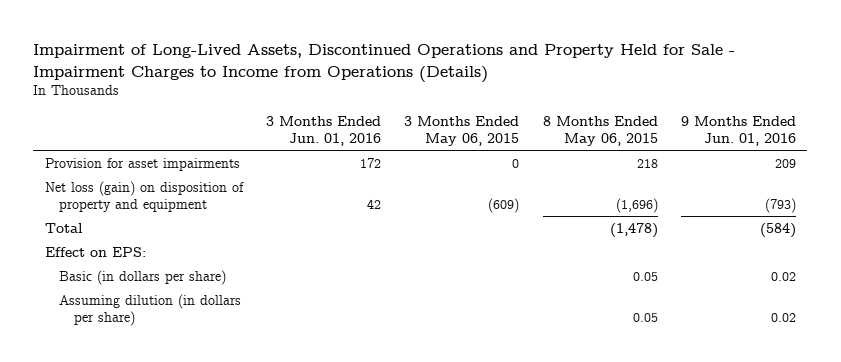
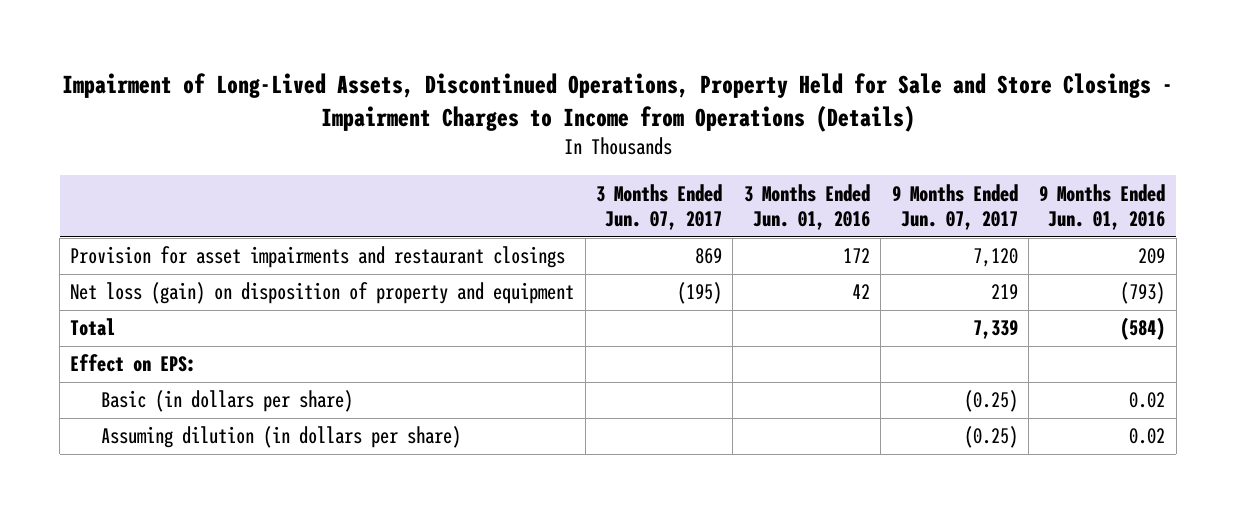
- Impairment of Long-Lived Assets, Discontinued Operations and Property Held for Sale - Impairment Charges to Income from Operations (Details)
+ Impairment of Long-Lived Assets, Discontinued Operations, Property Held for Sale and Store Closings - Impairment Charges to Income from Operations (Details)
- | 3 Months Ended Jun. 01, 2016 | 3 Months Ended May 06, 2015 | 8 Months Ended May 06, 2015 | 9 Months Ended Jun. 01, 2016
+ | 3 Months Ended Jun. 07, 2017 | 3 Months Ended Jun. 01, 2016 | 9 Months Ended Jun. 07, 2017 | 9 Months Ended Jun. 01, 2016
- Provision for asset impairments | 172 | 0 | 218 | 209
+ Provision for asset impairments and restaurant closings | 869 | 172 | 7,120 | 209

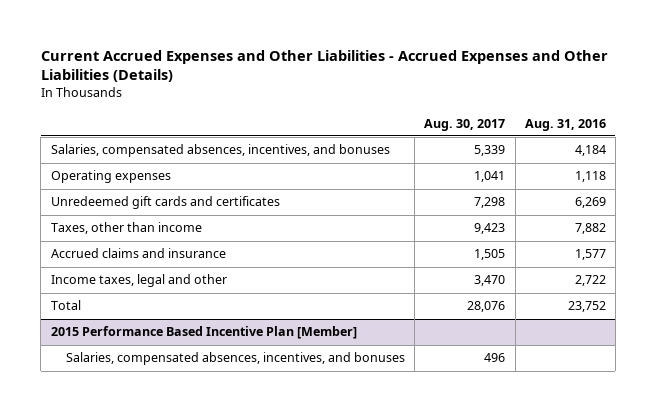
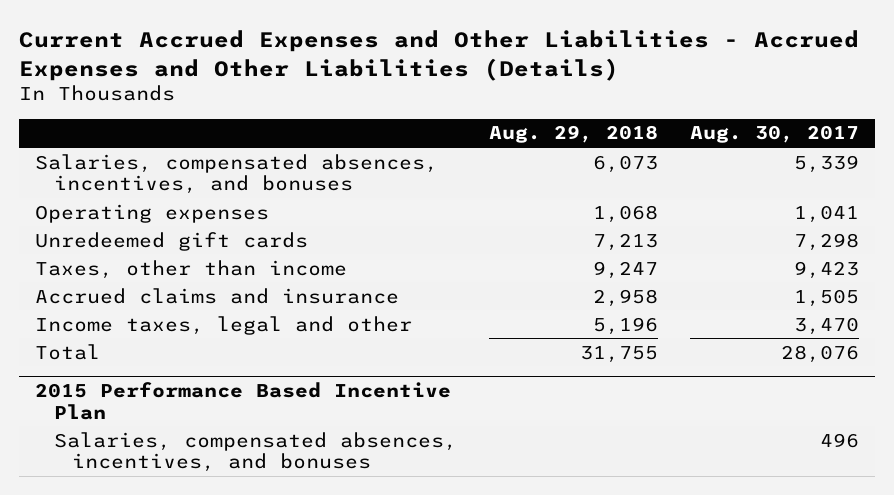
- | Aug. 30, 2017 | Aug. 31, 2016
+ | Aug. 29, 2018 | Aug. 30, 2017
- Unredeemed gift cards and certificates | 7,298 | 6,269
+ Unredeemed gift cards | 7,213 | 7,298
- 2015 Performance Based Incentive Plan [Member]
+ 2015 Performance Based Incentive Plan

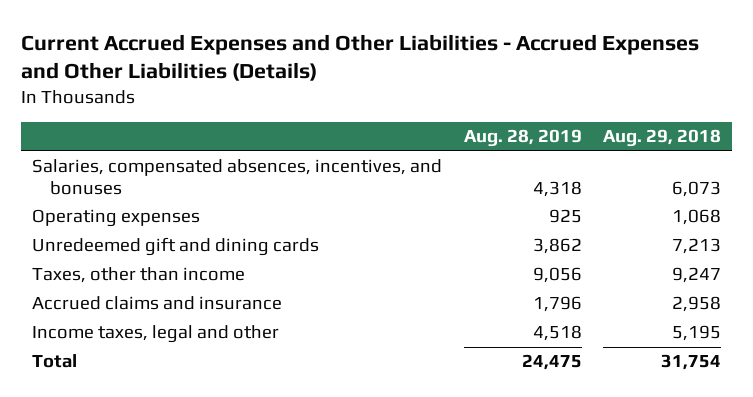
- | Aug. 29, 2018 | Aug. 30, 2017
+ | Aug. 28, 2019 | Aug. 29, 2018
- Unredeemed gift cards | 7,213 | 7,298
+ Unredeemed gift and dining cards | 3,862 | 7,213
- Income taxes, legal and other | 5,196 | 3,470
- Total | 31,755 | 28,076
- 2015 Performance Based Incentive Plan
- Salaries, compensated absences, incentives, and bonuses | | 496
+ Income taxes, legal and other | 4,518 | 5,195
+ Total | 24,475 | 31,754

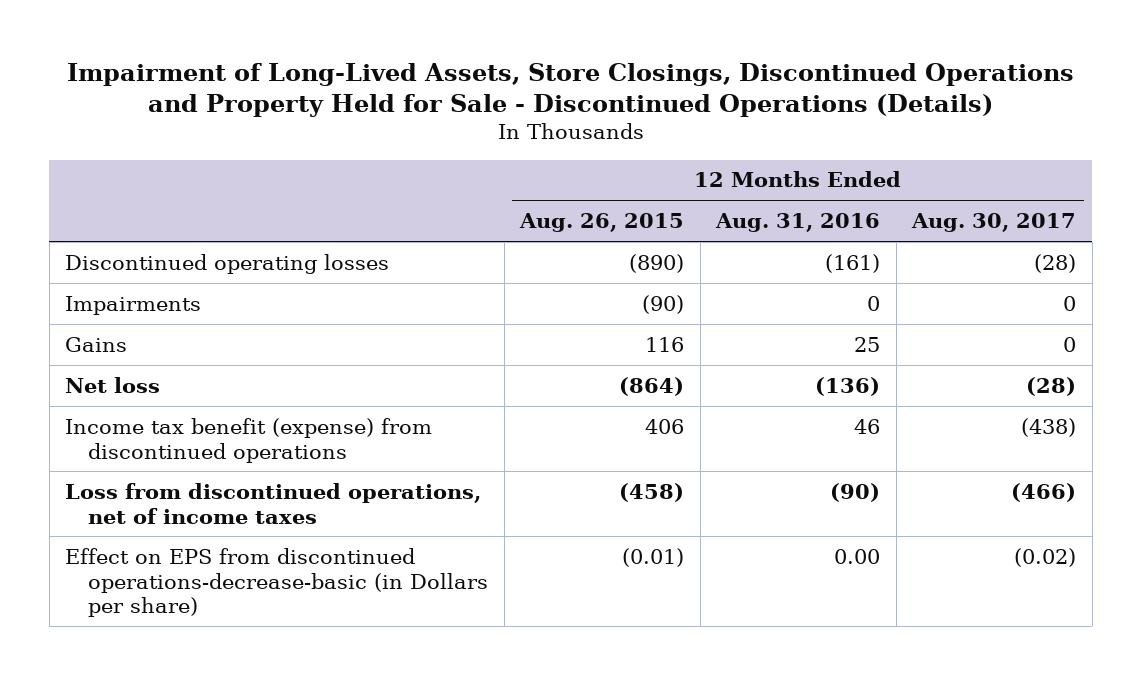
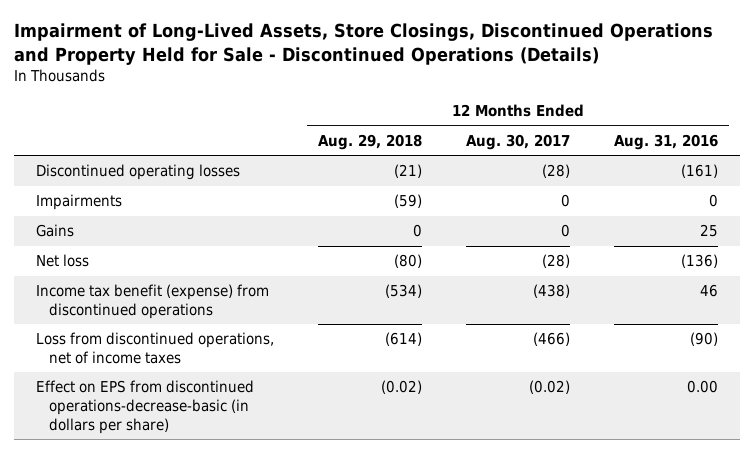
- | 12 Months Ended Aug. 26, 2015 | 12 Months Ended Aug. 31, 2016 | 12 Months Ended Aug. 30, 2017
+ | 12 Months Ended Aug. 29, 2018 | 12 Months Ended Aug. 30, 2017 | 12 Months Ended Aug. 31, 2016
- Effect on EPS from discontinued operations-decrease-basic (in Dollars per share) | (0.01) | 0.00 | (0.02)
+ Effect on EPS from discontinued operations-decrease-basic (in dollars per share) | (0.02) | (0.02) | 0.00

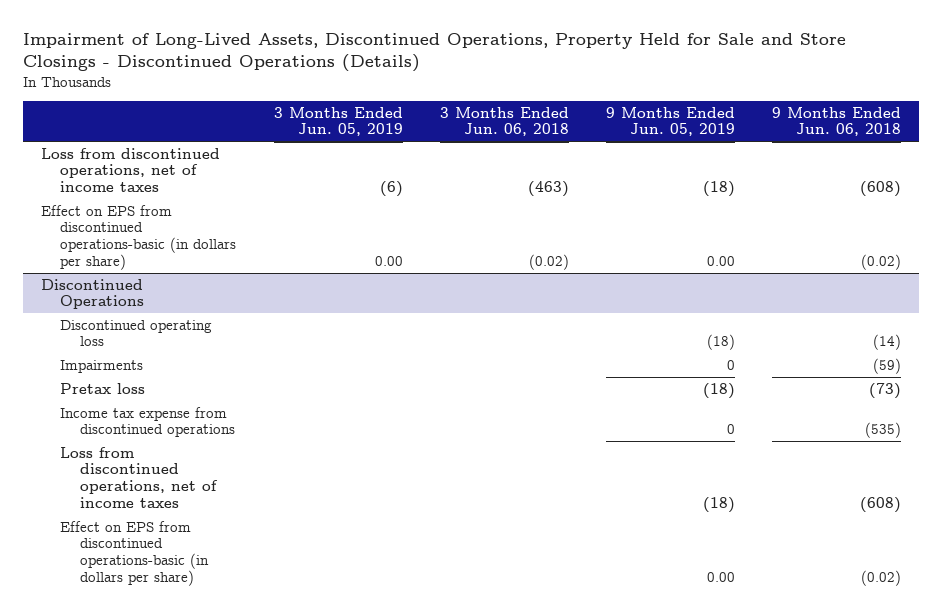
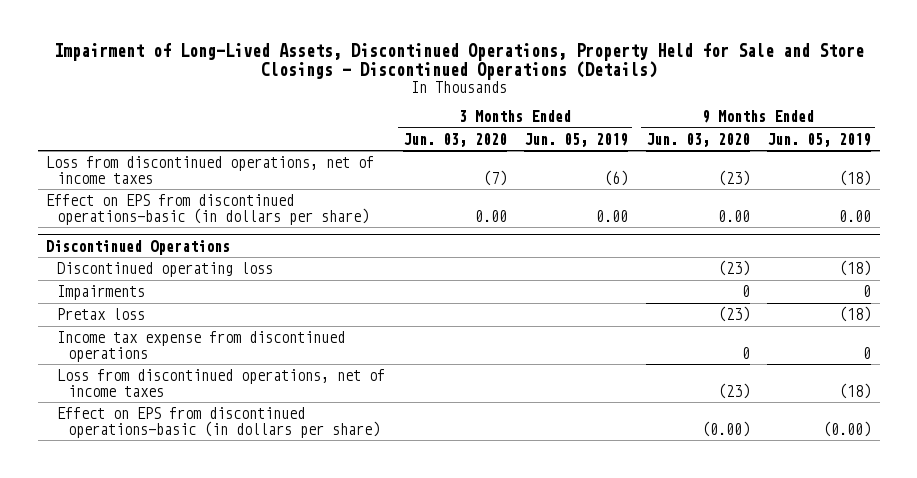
- | 3 Months Ended Jun. 05, 2019 | 3 Months Ended Jun. 06, 2018 | 9 Months Ended Jun. 05, 2019 | 9 Months Ended Jun. 06, 2018
+ | 3 Months Ended Jun. 03, 2020 | 3 Months Ended Jun. 05, 2019 | 9 Months Ended Jun. 03, 2020 | 9 Months Ended Jun. 05, 2019
@ Discontinued Operations
- Effect on EPS from discontinued operations-basic (in dollars per share) | | | 0.00 | (0.02)
+ Effect on EPS from discontinued operations-basic (in dollars per share) | | | (0.00) | (0.00)

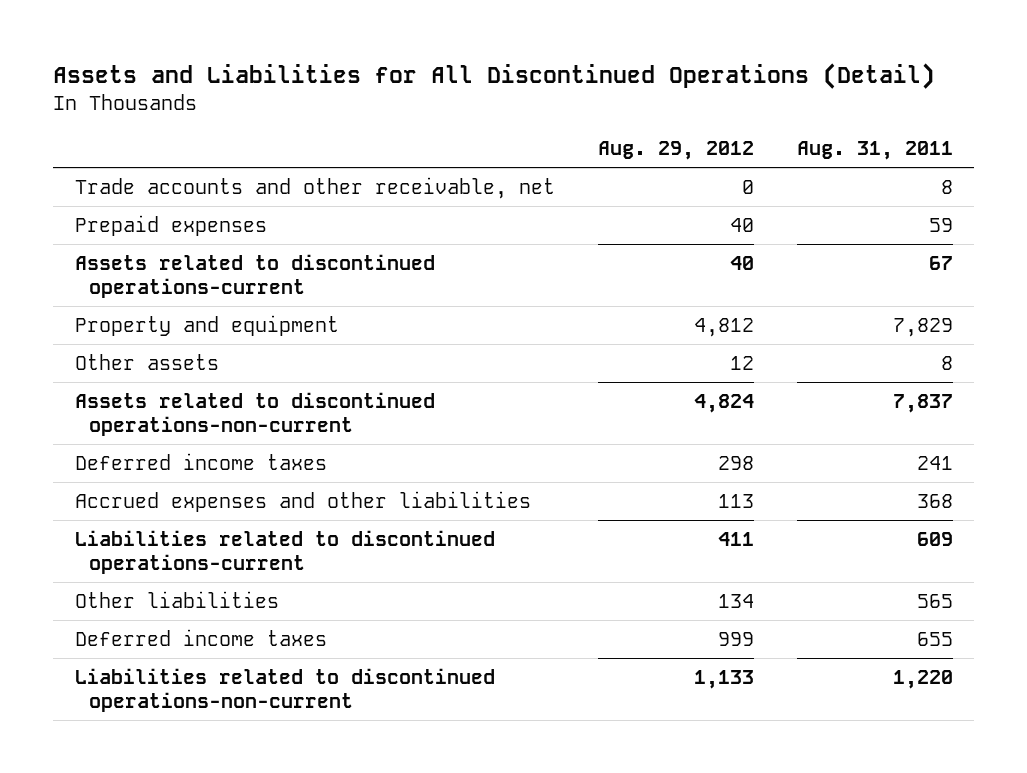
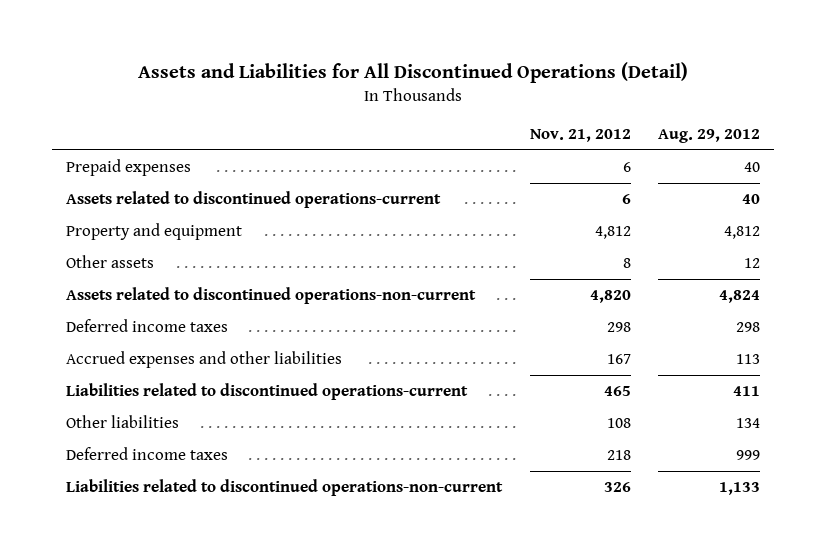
- | Aug. 29, 2012 | Aug. 31, 2011
+ | Nov. 21, 2012 | Aug. 29, 2012
- Trade accounts and other receivable, net | 0 | 8

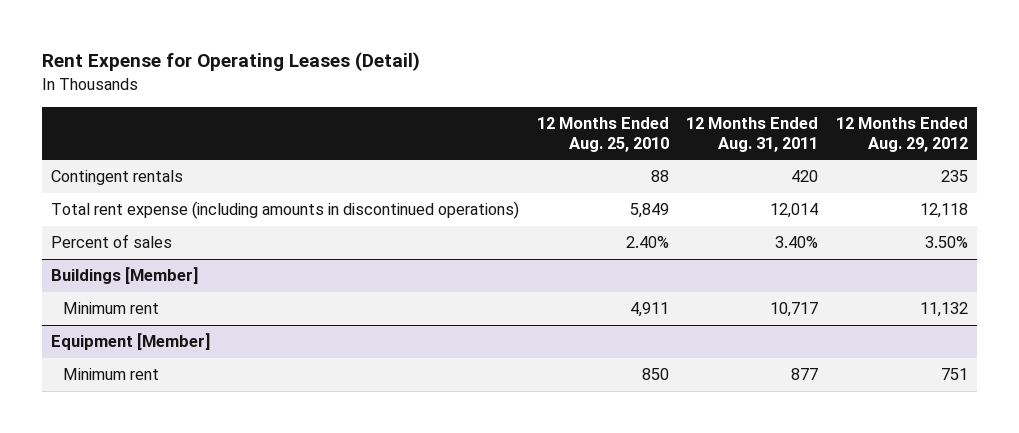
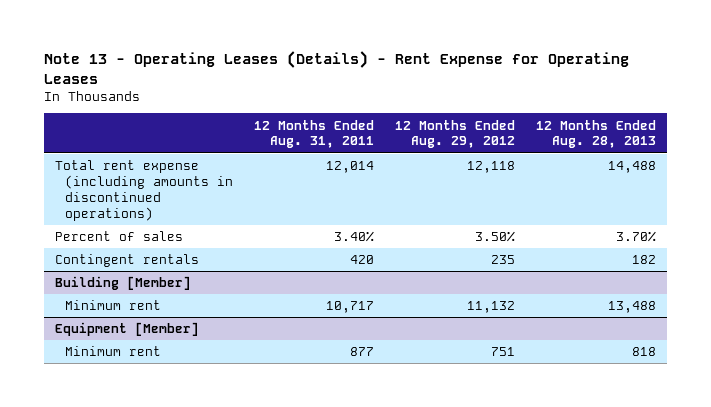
- Rent Expense for Operating Leases (Detail)
+ Note 13 - Operating Leases (Details) - Rent Expense for Operating Leases
- | 12 Months Ended Aug. 25, 2010 | 12 Months Ended Aug. 31, 2011 | 12 Months Ended Aug. 29, 2012
+ | 12 Months Ended Aug. 31, 2011 | 12 Months Ended Aug. 29, 2012 | 12 Months Ended Aug. 28, 2013
- Buildings [Member]
moved down: Contingent rentals | 420 | 235 | 182
+ Building [Member]

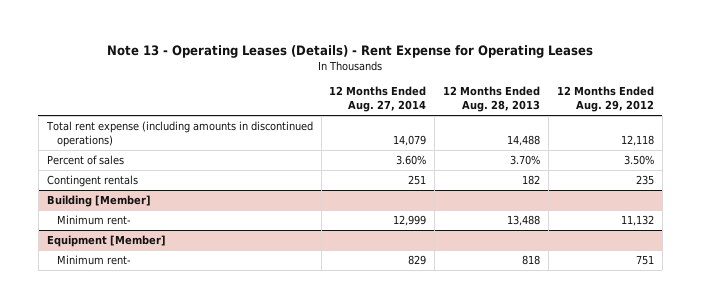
- | 12 Months Ended Aug. 31, 2011 | 12 Months Ended Aug. 29, 2012 | 12 Months Ended Aug. 28, 2013
+ | 12 Months Ended Aug. 27, 2014 | 12 Months Ended Aug. 28, 2013 | 12 Months Ended Aug. 29, 2012
@ Building [Member]
- Minimum rent | 10,717 | 11,132 | 13,488
+ Minimum rent- | 12,999 | 13,488 | 11,132
@ Equipment [Member]
- Minimum rent | 877 | 751 | 818
+ Minimum rent- | 829 | 818 | 751

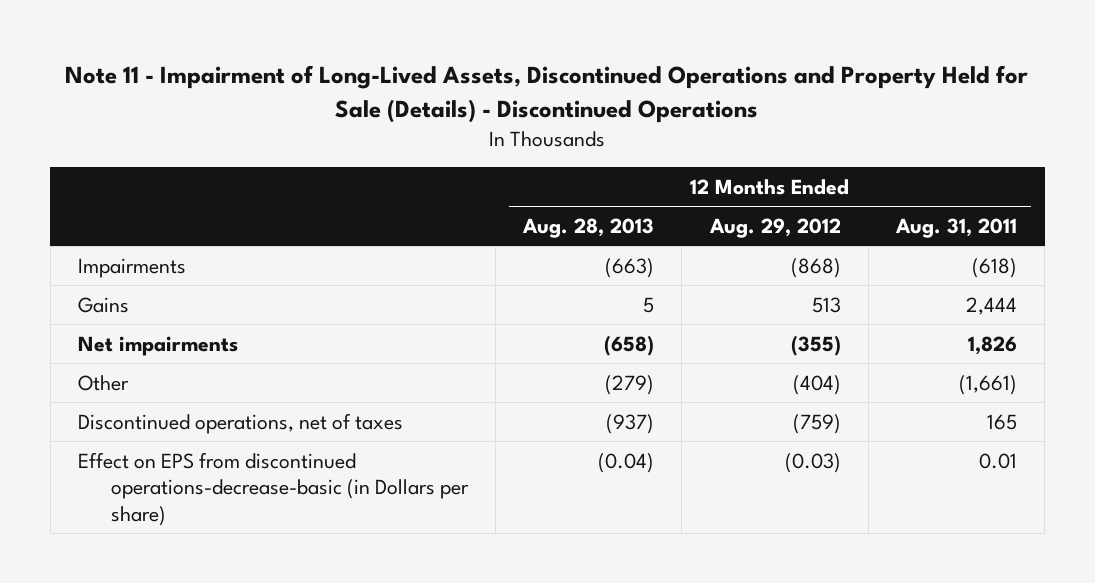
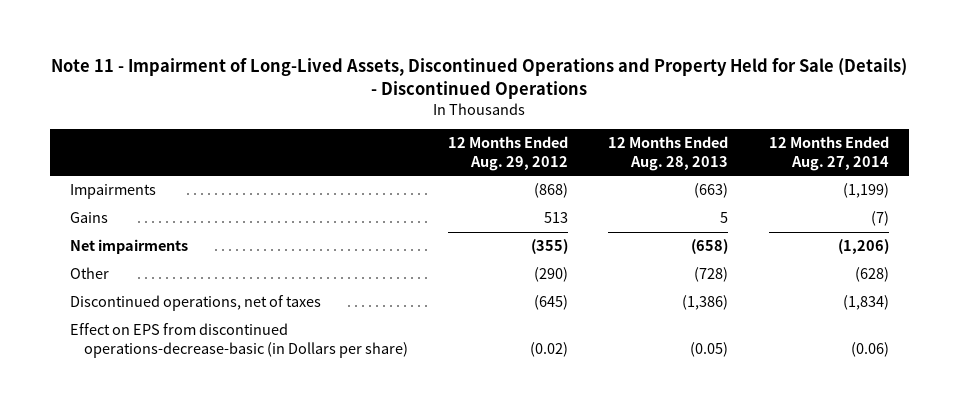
- | 12 Months Ended Aug. 28, 2013 | 12 Months Ended Aug. 29, 2012 | 12 Months Ended Aug. 31, 2011
+ | 12 Months Ended Aug. 29, 2012 | 12 Months Ended Aug. 28, 2013 | 12 Months Ended Aug. 27, 2014
- Other | (279) | (404) | (1,661)
- Discontinued operations, net of taxes | (937) | (759) | 165
- Effect on EPS from discontinued operations-decrease-basic (in Dollars per share) | (0.04) | (0.03) | 0.01
+ Other | (290) | (728) | (628)
+ Discontinued operations, net of taxes | (645) | (1,386) | (1,834)
+ Effect on EPS from discontinued operations-decrease-basic (in Dollars per share) | (0.02) | (0.05) | (0.06)

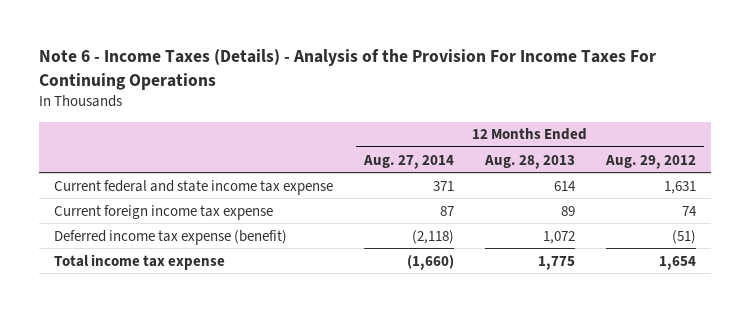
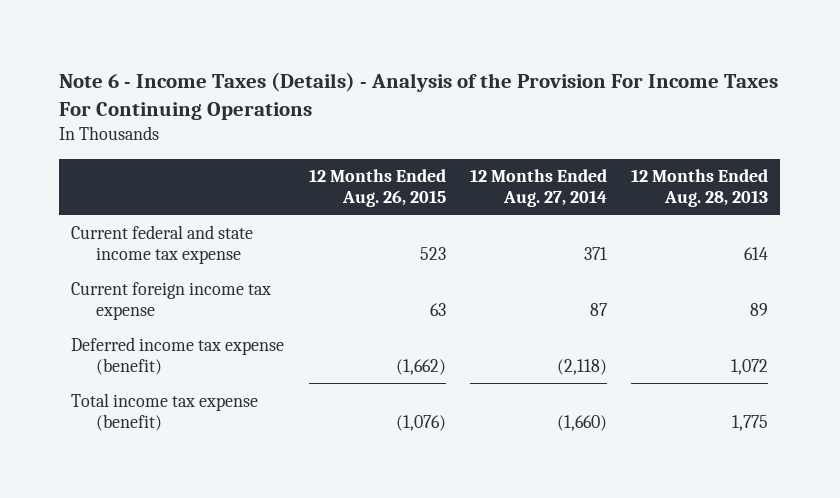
- | 12 Months Ended Aug. 27, 2014 | 12 Months Ended Aug. 28, 2013 | 12 Months Ended Aug. 29, 2012
+ | 12 Months Ended Aug. 26, 2015 | 12 Months Ended Aug. 27, 2014 | 12 Months Ended Aug. 28, 2013
- Total income tax expense | (1,660) | 1,775 | 1,654
+ Total income tax expense (benefit) | (1,076) | (1,660) | 1,775

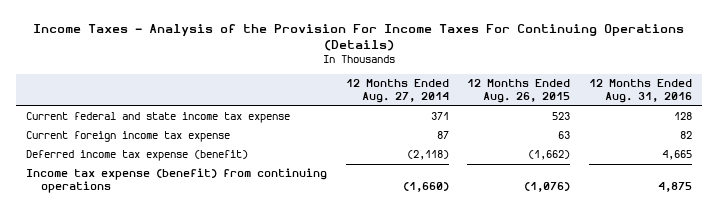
- Note 6 - Income Taxes (Details) - Analysis of the Provision For Income Taxes For Continuing Operations
+ Income Taxes - Analysis of the Provision For Income Taxes For Continuing Operations (Details)
- | 12 Months Ended Aug. 26, 2015 | 12 Months Ended Aug. 27, 2014 | 12 Months Ended Aug. 28, 2013
+ | 12 Months Ended Aug. 27, 2014 | 12 Months Ended Aug. 26, 2015 | 12 Months Ended Aug. 31, 2016
- Total income tax expense (benefit) | (1,076) | (1,660) | 1,775
+ Income tax expense (benefit) from continuing operations | (1,660) | (1,076) | 4,875

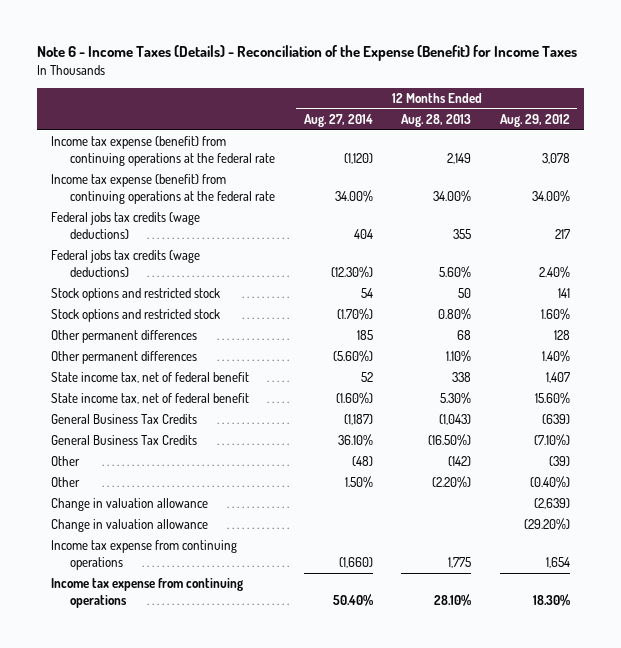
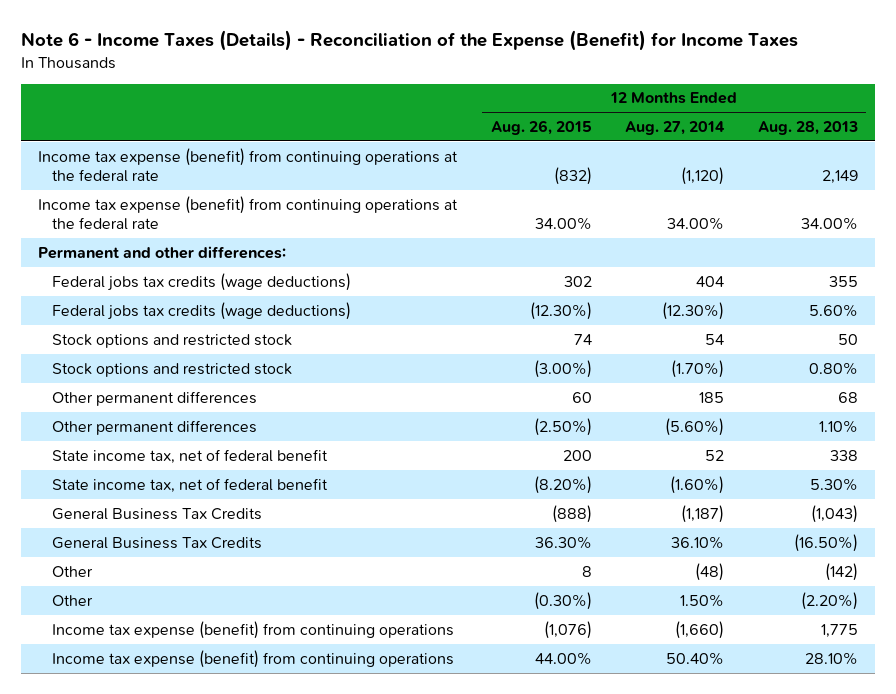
- | 12 Months Ended Aug. 27, 2014 | 12 Months Ended Aug. 28, 2013 | 12 Months Ended Aug. 29, 2012
+ | 12 Months Ended Aug. 26, 2015 | 12 Months Ended Aug. 27, 2014 | 12 Months Ended Aug. 28, 2013
+ Permanent and other differences:
- Change in valuation allowance | | | (2,639)
- Change in valuation allowance | | | (29.20%)
- Income tax expense from continuing operations | (1,660) | 1,775 | 1,654
- Income tax expense from continuing operations | 50.40% | 28.10% | 18.30%
+ Income tax expense (benefit) from continuing operations | (1,076) | (1,660) | 1,775
+ Income tax expense (benefit) from continuing operations | 44.00% | 50.40% | 28.10%

